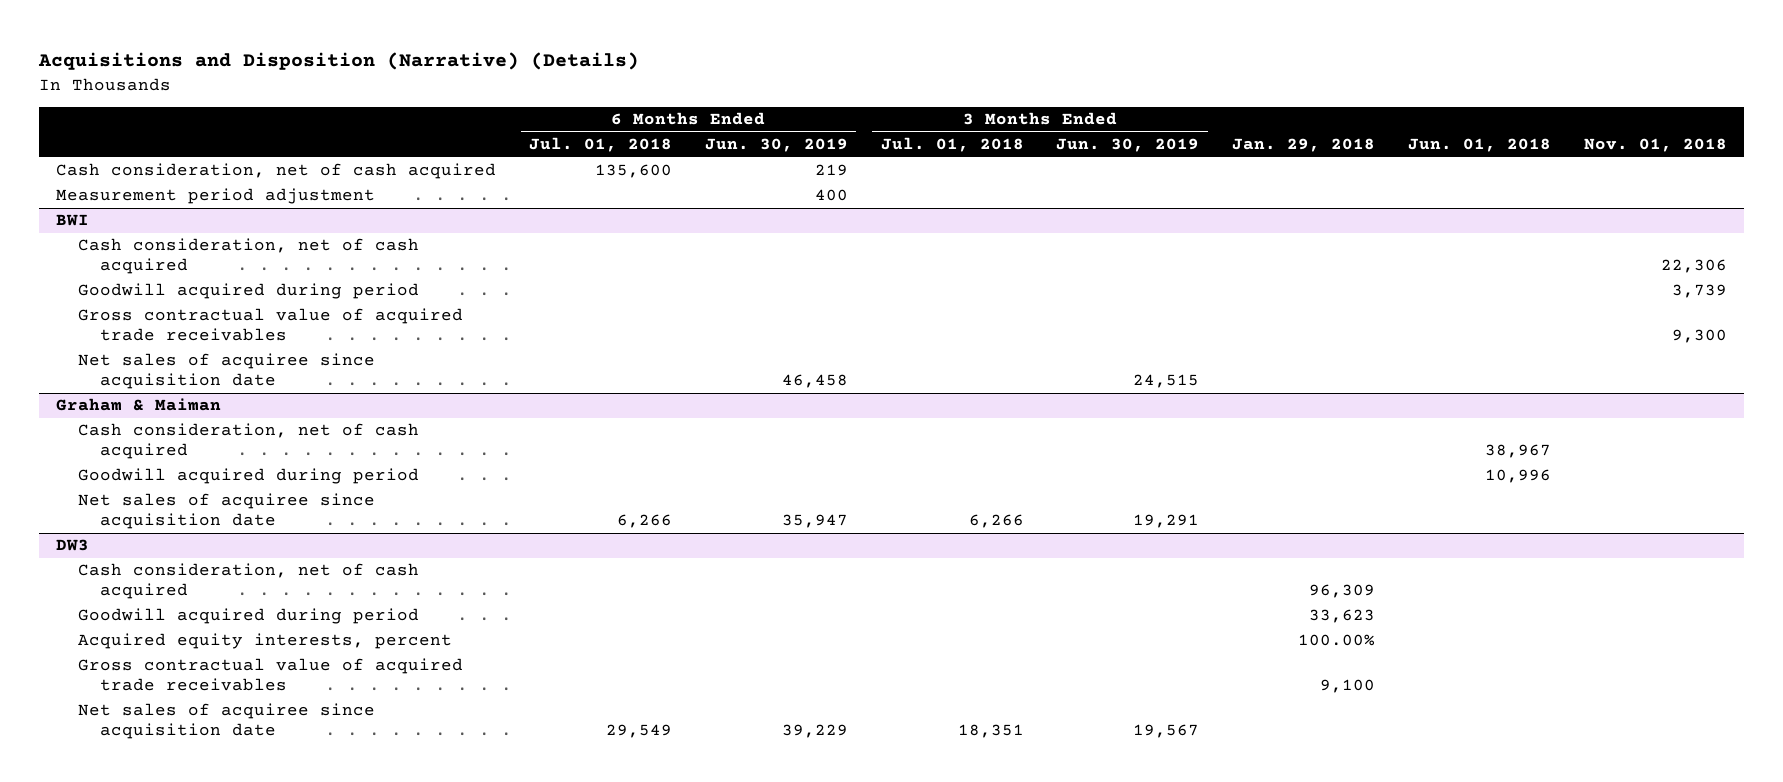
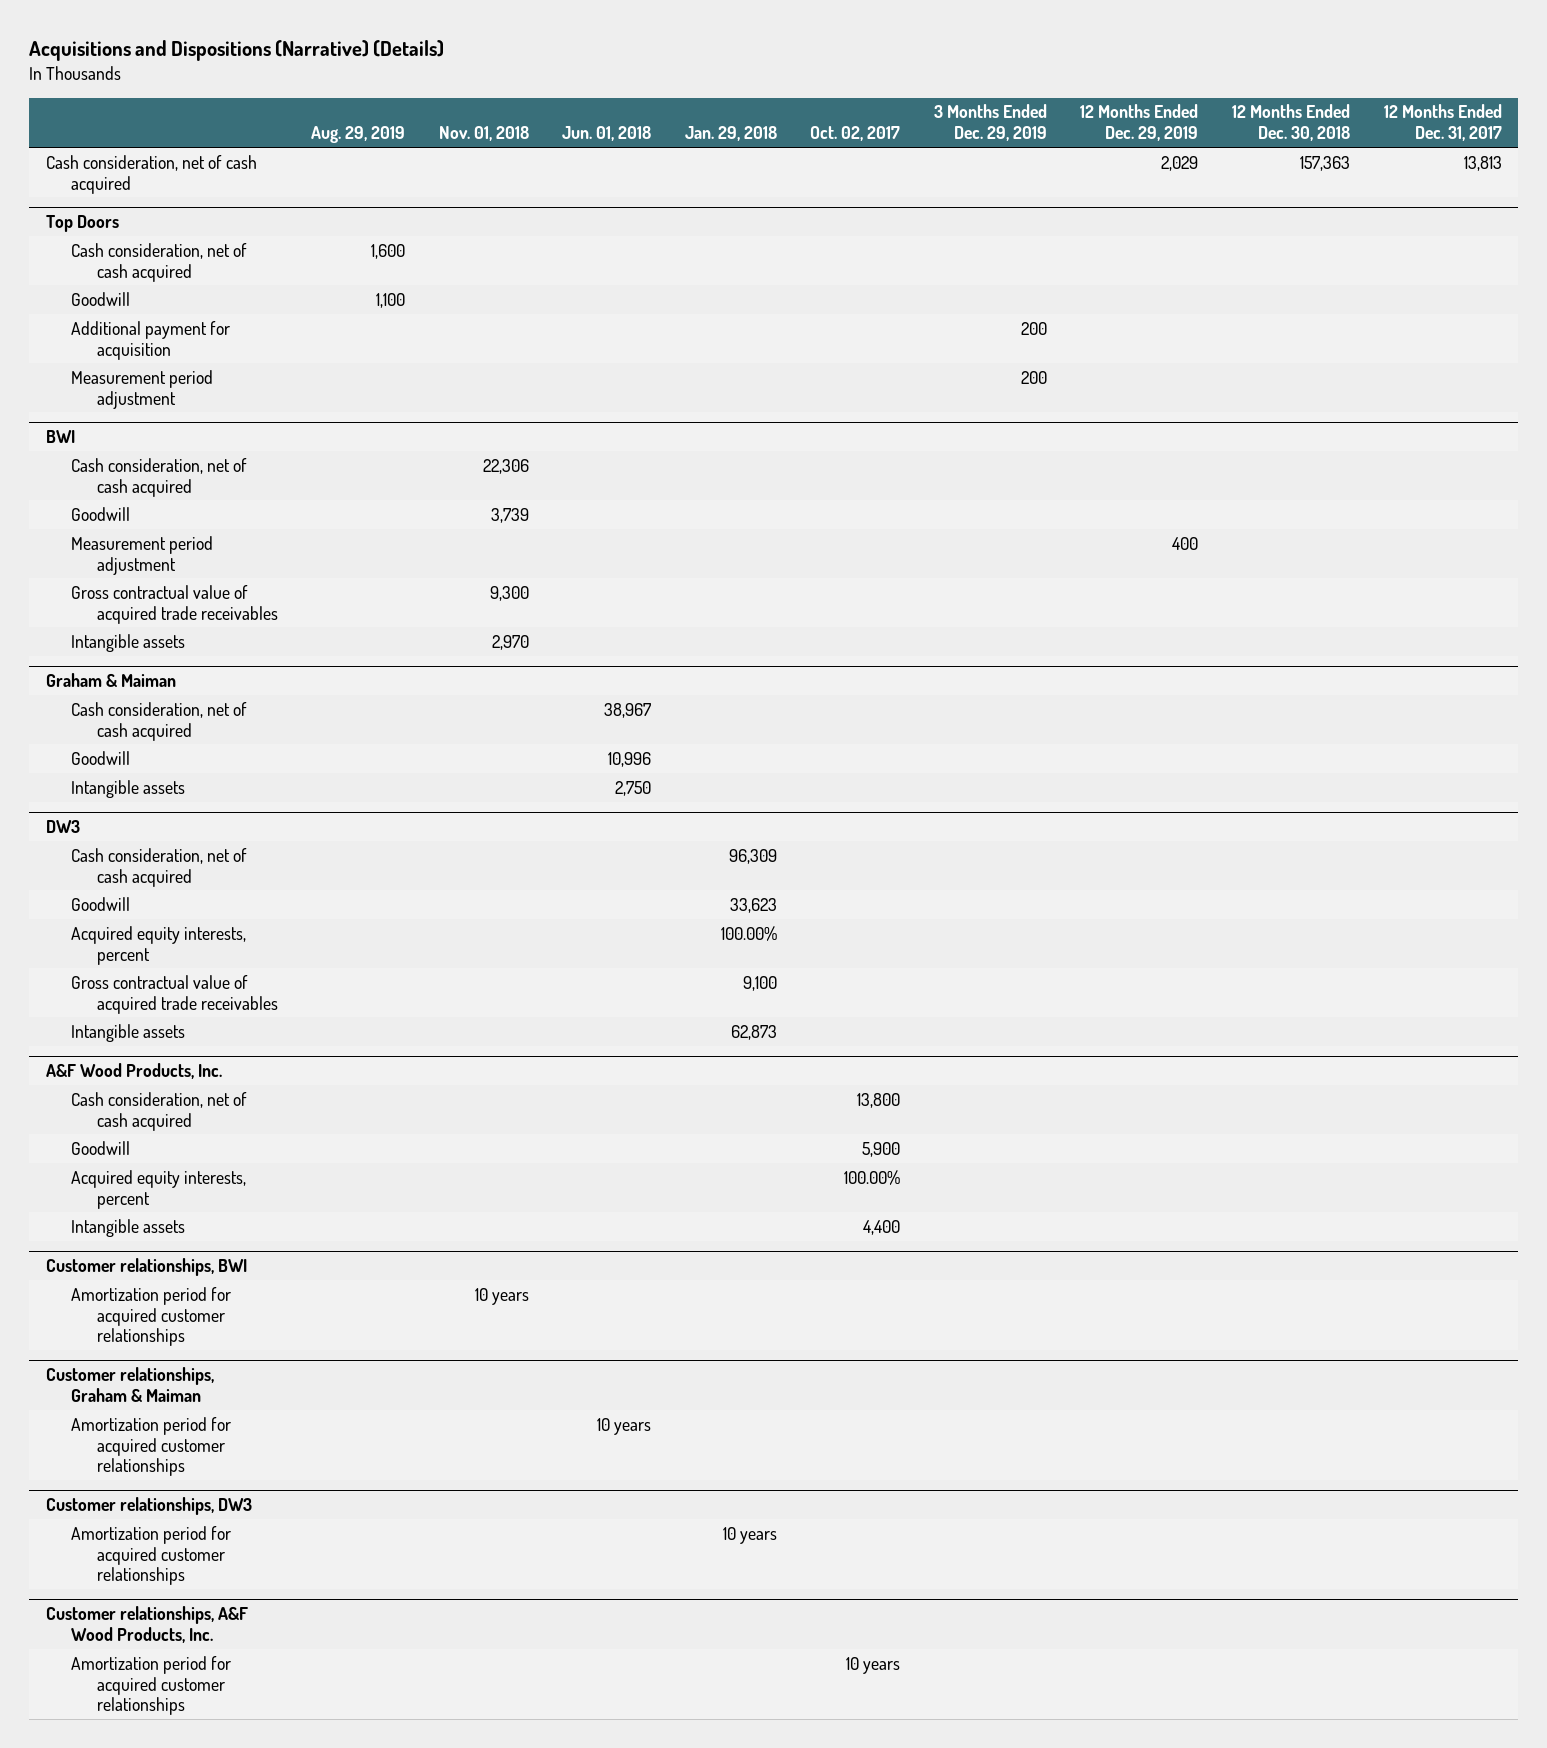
- Acquisitions and Disposition (Narrative) (Details)
+ Acquisitions and Dispositions (Narrative) (Details)
- | 6 Months Ended Jul. 01, 2018 | 6 Months Ended Jun. 30, 2019 | 3 Months Ended Jul. 01, 2018 | 3 Months Ended Jun. 30, 2019 | Jan. 29, 2018 | Jun. 01, 2018 | Nov. 01, 2018
+ | Aug. 29, 2019 | Nov. 01, 2018 | Jun. 01, 2018 | Jan. 29, 2018 | Oct. 02, 2017 | 3 Months Ended Dec. 29, 2019 | 12 Months Ended Dec. 29, 2019 | 12 Months Ended Dec. 30, 2018 | 12 Months Ended Dec. 31, 2017
- Measurement period adjustment | | 400 | | | | |
+ Top Doors
+ Cash consideration, net of cash acquired | 1,600 | | | | | | | |
+ Goodwill | 1,100 | | | | | | | |
+ Additional payment for acquisition | | | | | | 200 | | |
+ Measurement period adjustment | | | | | | 200 | | |
@ BWI
- Goodwill acquired during period | | | | | | | 3,739
+ Goodwill | | 3,739 | | | | | | |
+ Measurement period adjustment | | | | | | | 400 | |
- Net sales of acquiree since acquisition date | | 46,458 | | 24,515 | | |
+ Intangible assets | | 2,970 | | | | | | |
@ Graham & Maiman
- Goodwill acquired during period | | | | | | 10,996 |
- Net sales of acquiree since acquisition date | 6,266 | 35,947 | 6,266 | 19,291 | | |
+ Goodwill | | | 10,996 | | | | | |
+ Intangible assets | | | 2,750 | | | | | |
@ DW3
- Goodwill acquired during period | | | | | 33,623 | |
+ Goodwill | | | | 33,623 | | | | |
- Net sales of acquiree since acquisition date | 29,549 | 39,229 | 18,351 | 19,567 | | |
+ Intangible assets | | | | 62,873 | | | | |
+ A&F Wood Products, Inc.
+ Cash consideration, net of cash acquired | | | | | 13,800 | | | |
+ Goodwill | | | | | 5,900 | | | |
+ Acquired equity interests, percent | | | | | 100.00% | | | |
+ Intangible assets | | | | | 4,400 | | | |
+ Customer relationships, BWI
+ Amortization period for acquired customer relationships | | 10 years | | | | | | |
+ Customer relationships, Graham & Maiman
+ Amortization period for acquired customer relationships | | | 10 years | | | | | |
+ Customer relationships, DW3
+ Amortization period for acquired customer relationships | | | | 10 years | | | | |
+ Customer relationships, A&F Wood Products, Inc.
+ Amortization period for acquired customer relationships | | | | | 10 years | | | |

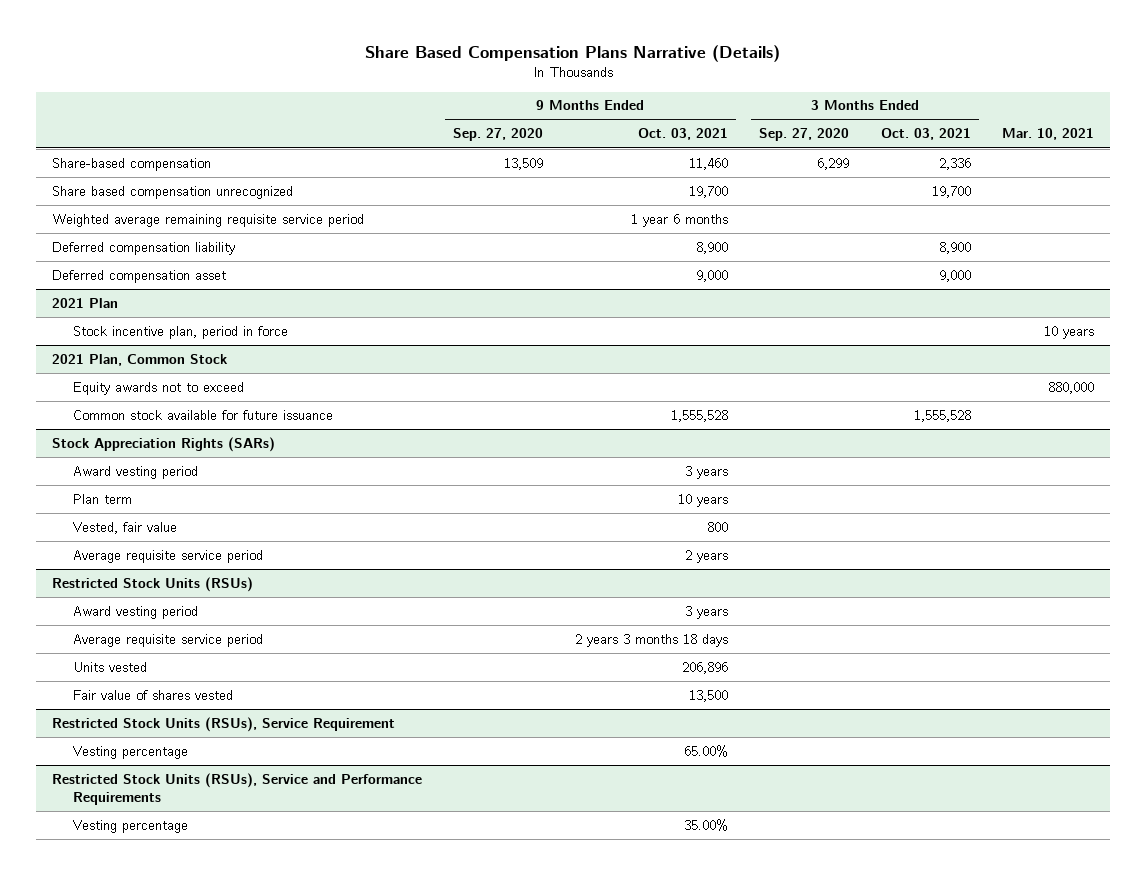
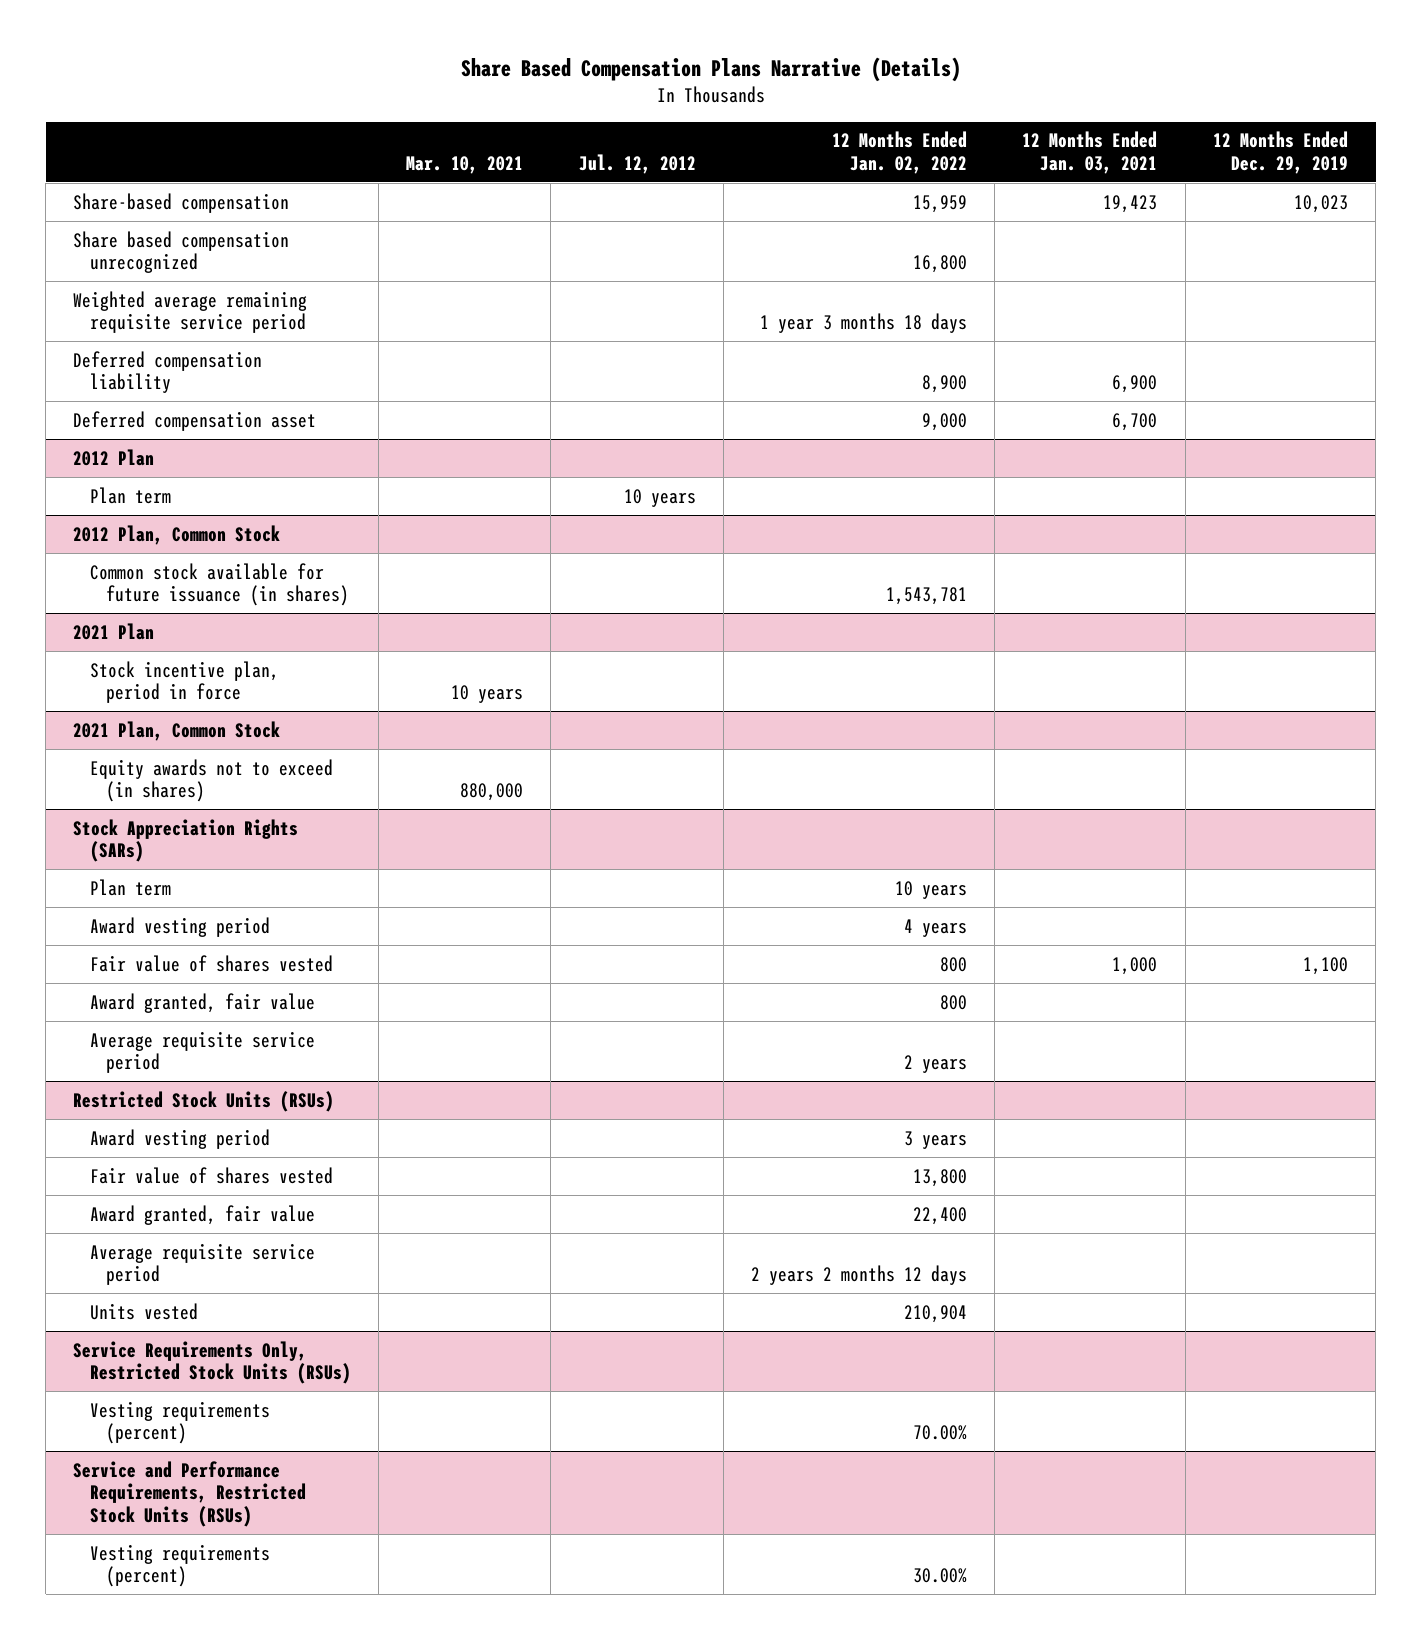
- | 9 Months Ended Sep. 27, 2020 | 9 Months Ended Oct. 03, 2021 | 3 Months Ended Sep. 27, 2020 | 3 Months Ended Oct. 03, 2021 | Mar. 10, 2021
+ | Mar. 10, 2021 | Jul. 12, 2012 | 12 Months Ended Jan. 02, 2022 | 12 Months Ended Jan. 03, 2021 | 12 Months Ended Dec. 29, 2019
+ 2012 Plan
+ Plan term | | 10 years | | |
+ 2012 Plan, Common Stock
+ Common stock available for future issuance (in shares) | | | 1,543,781 | |
@ 2021 Plan, Common Stock
- Equity awards not to exceed | | | | | 880,000
- Common stock available for future issuance | | 1,555,528 | | 1,555,528 |
+ Equity awards not to exceed (in shares) | 880,000 | | | |
@ Stock Appreciation Rights (SARs)
- Vested, fair value | | 800 | | |
moved down: Award vesting period | | | 4 years | |
+ Fair value of shares vested | | | 800 | 1,000 | 1,100
+ Award granted, fair value | | | 800 | |
@ Restricted Stock Units (RSUs)
moved up: Fair value of shares vested | | | 13,800 | |
+ Award granted, fair value | | | 22,400 | |
- Restricted Stock Units (RSUs), Service Requirement
- Vesting percentage | | 65.00% | | |
- Restricted Stock Units (RSUs), Service and Performance Requirements
- Vesting percentage | | 35.00% | | |
+ Service Requirements Only, Restricted Stock Units (RSUs)
+ Vesting requirements (percent) | | | 70.00% | |
+ Service and Performance Requirements, Restricted Stock Units (RSUs)
+ Vesting requirements (percent) | | | 30.00% | |

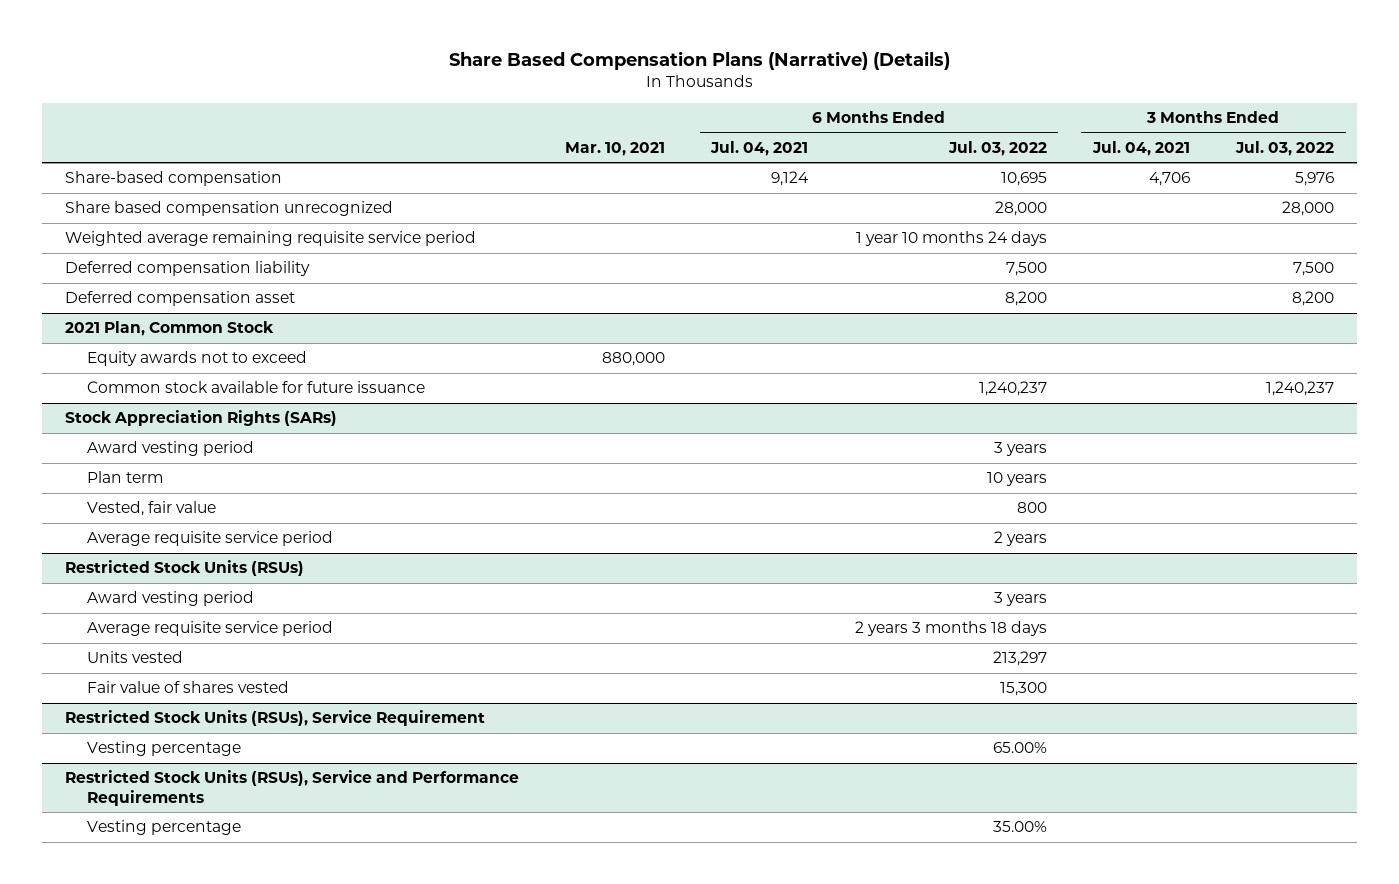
- Share Based Compensation Plans Narrative (Details)
+ Share Based Compensation Plans (Narrative) (Details)
- | Mar. 10, 2021 | Jul. 12, 2012 | 12 Months Ended Jan. 02, 2022 | 12 Months Ended Jan. 03, 2021 | 12 Months Ended Dec. 29, 2019
+ | Mar. 10, 2021 | 6 Months Ended Jul. 04, 2021 | 6 Months Ended Jul. 03, 2022 | 3 Months Ended Jul. 04, 2021 | 3 Months Ended Jul. 03, 2022
- 2012 Plan
- Plan term | | 10 years | | |
- 2012 Plan, Common Stock
- Common stock available for future issuance (in shares) | | | 1,543,781 | |
- 2021 Plan
- Stock incentive plan, period in force | 10 years | | | |
@ 2021 Plan, Common Stock
- Equity awards not to exceed (in shares) | 880,000 | | | |
+ Equity awards not to exceed | 880,000 | | | |
+ Common stock available for future issuance | | | 1,240,237 | | 1,240,237
@ Stock Appreciation Rights (SARs)
- Fair value of shares vested | | | 800 | 1,000 | 1,100
- Award granted, fair value | | | 800 | |
moved down: Plan term | | | 10 years | |
+ Vested, fair value | | | 800 | |
@ Restricted Stock Units (RSUs)
- Award granted, fair value | | | 22,400 | |
- Service Requirements Only, Restricted Stock Units (RSUs)
- Vesting requirements (percent) | | | 70.00% | |
- Service and Performance Requirements, Restricted Stock Units (RSUs)
- Vesting requirements (percent) | | | 30.00% | |
@ Restricted Stock Units (RSUs)
moved down: Fair value of shares vested | | | 15,300 | |
+ Restricted Stock Units (RSUs), Service Requirement
+ Vesting percentage | | | 65.00% | |
+ Restricted Stock Units (RSUs), Service and Performance Requirements
+ Vesting percentage | | | 35.00% | |

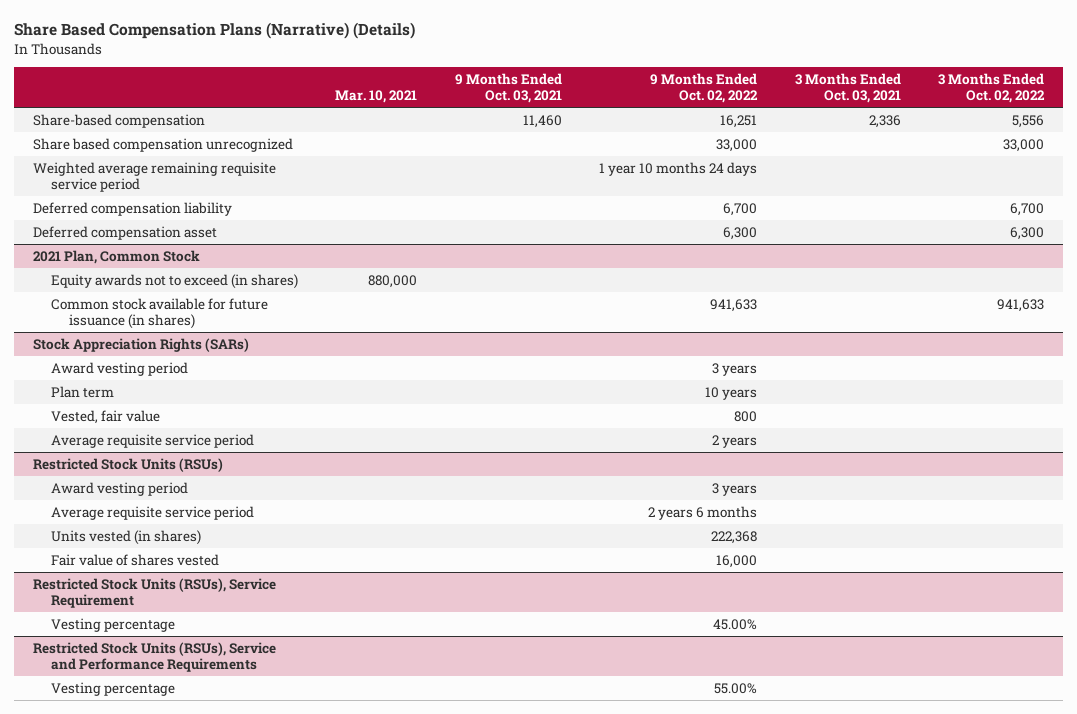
- | Mar. 10, 2021 | 6 Months Ended Jul. 04, 2021 | 6 Months Ended Jul. 03, 2022 | 3 Months Ended Jul. 04, 2021 | 3 Months Ended Jul. 03, 2022
+ | Mar. 10, 2021 | 9 Months Ended Oct. 03, 2021 | 9 Months Ended Oct. 02, 2022 | 3 Months Ended Oct. 03, 2021 | 3 Months Ended Oct. 02, 2022
@ 2021 Plan, Common Stock
- Equity awards not to exceed | 880,000 | | | |
- Common stock available for future issuance | | | 1,240,237 | | 1,240,237
+ Equity awards not to exceed (in shares) | 880,000 | | | |
+ Common stock available for future issuance (in shares) | | | 941,633 | | 941,633
@ Restricted Stock Units (RSUs)
- Units vested | | | 213,297 | |
+ Units vested (in shares) | | | 222,368 | |

